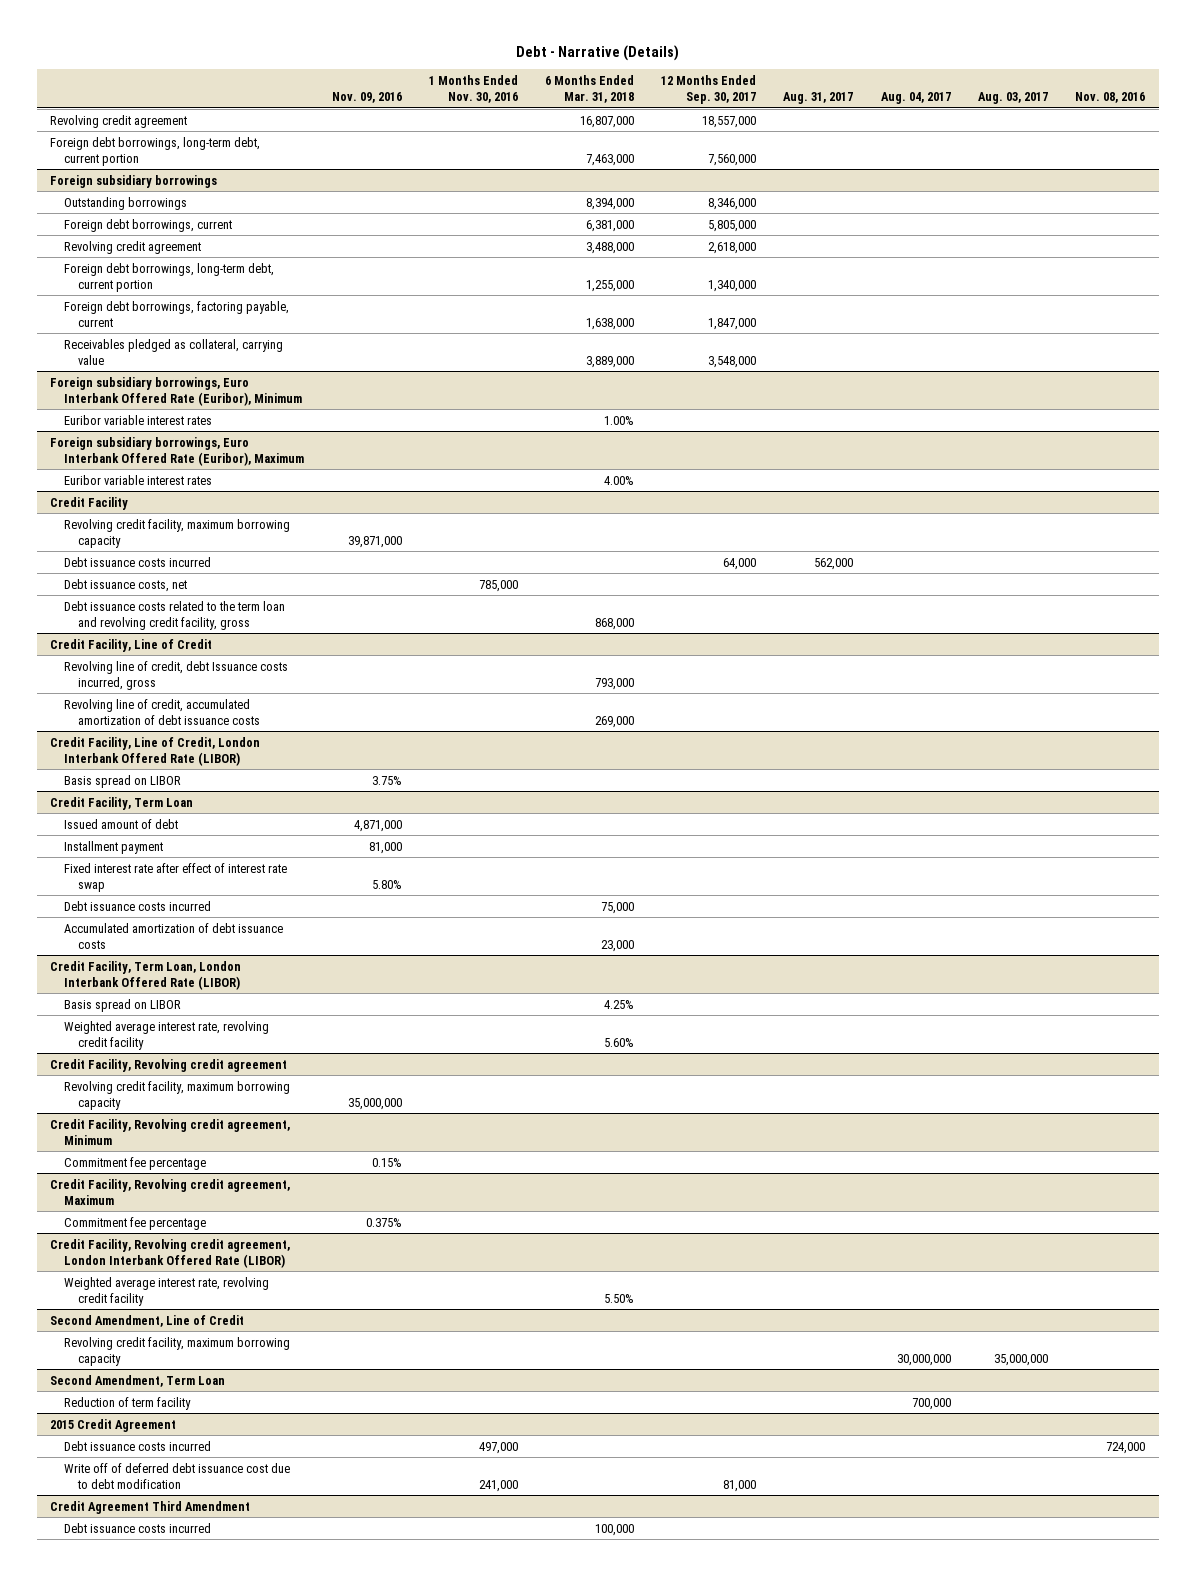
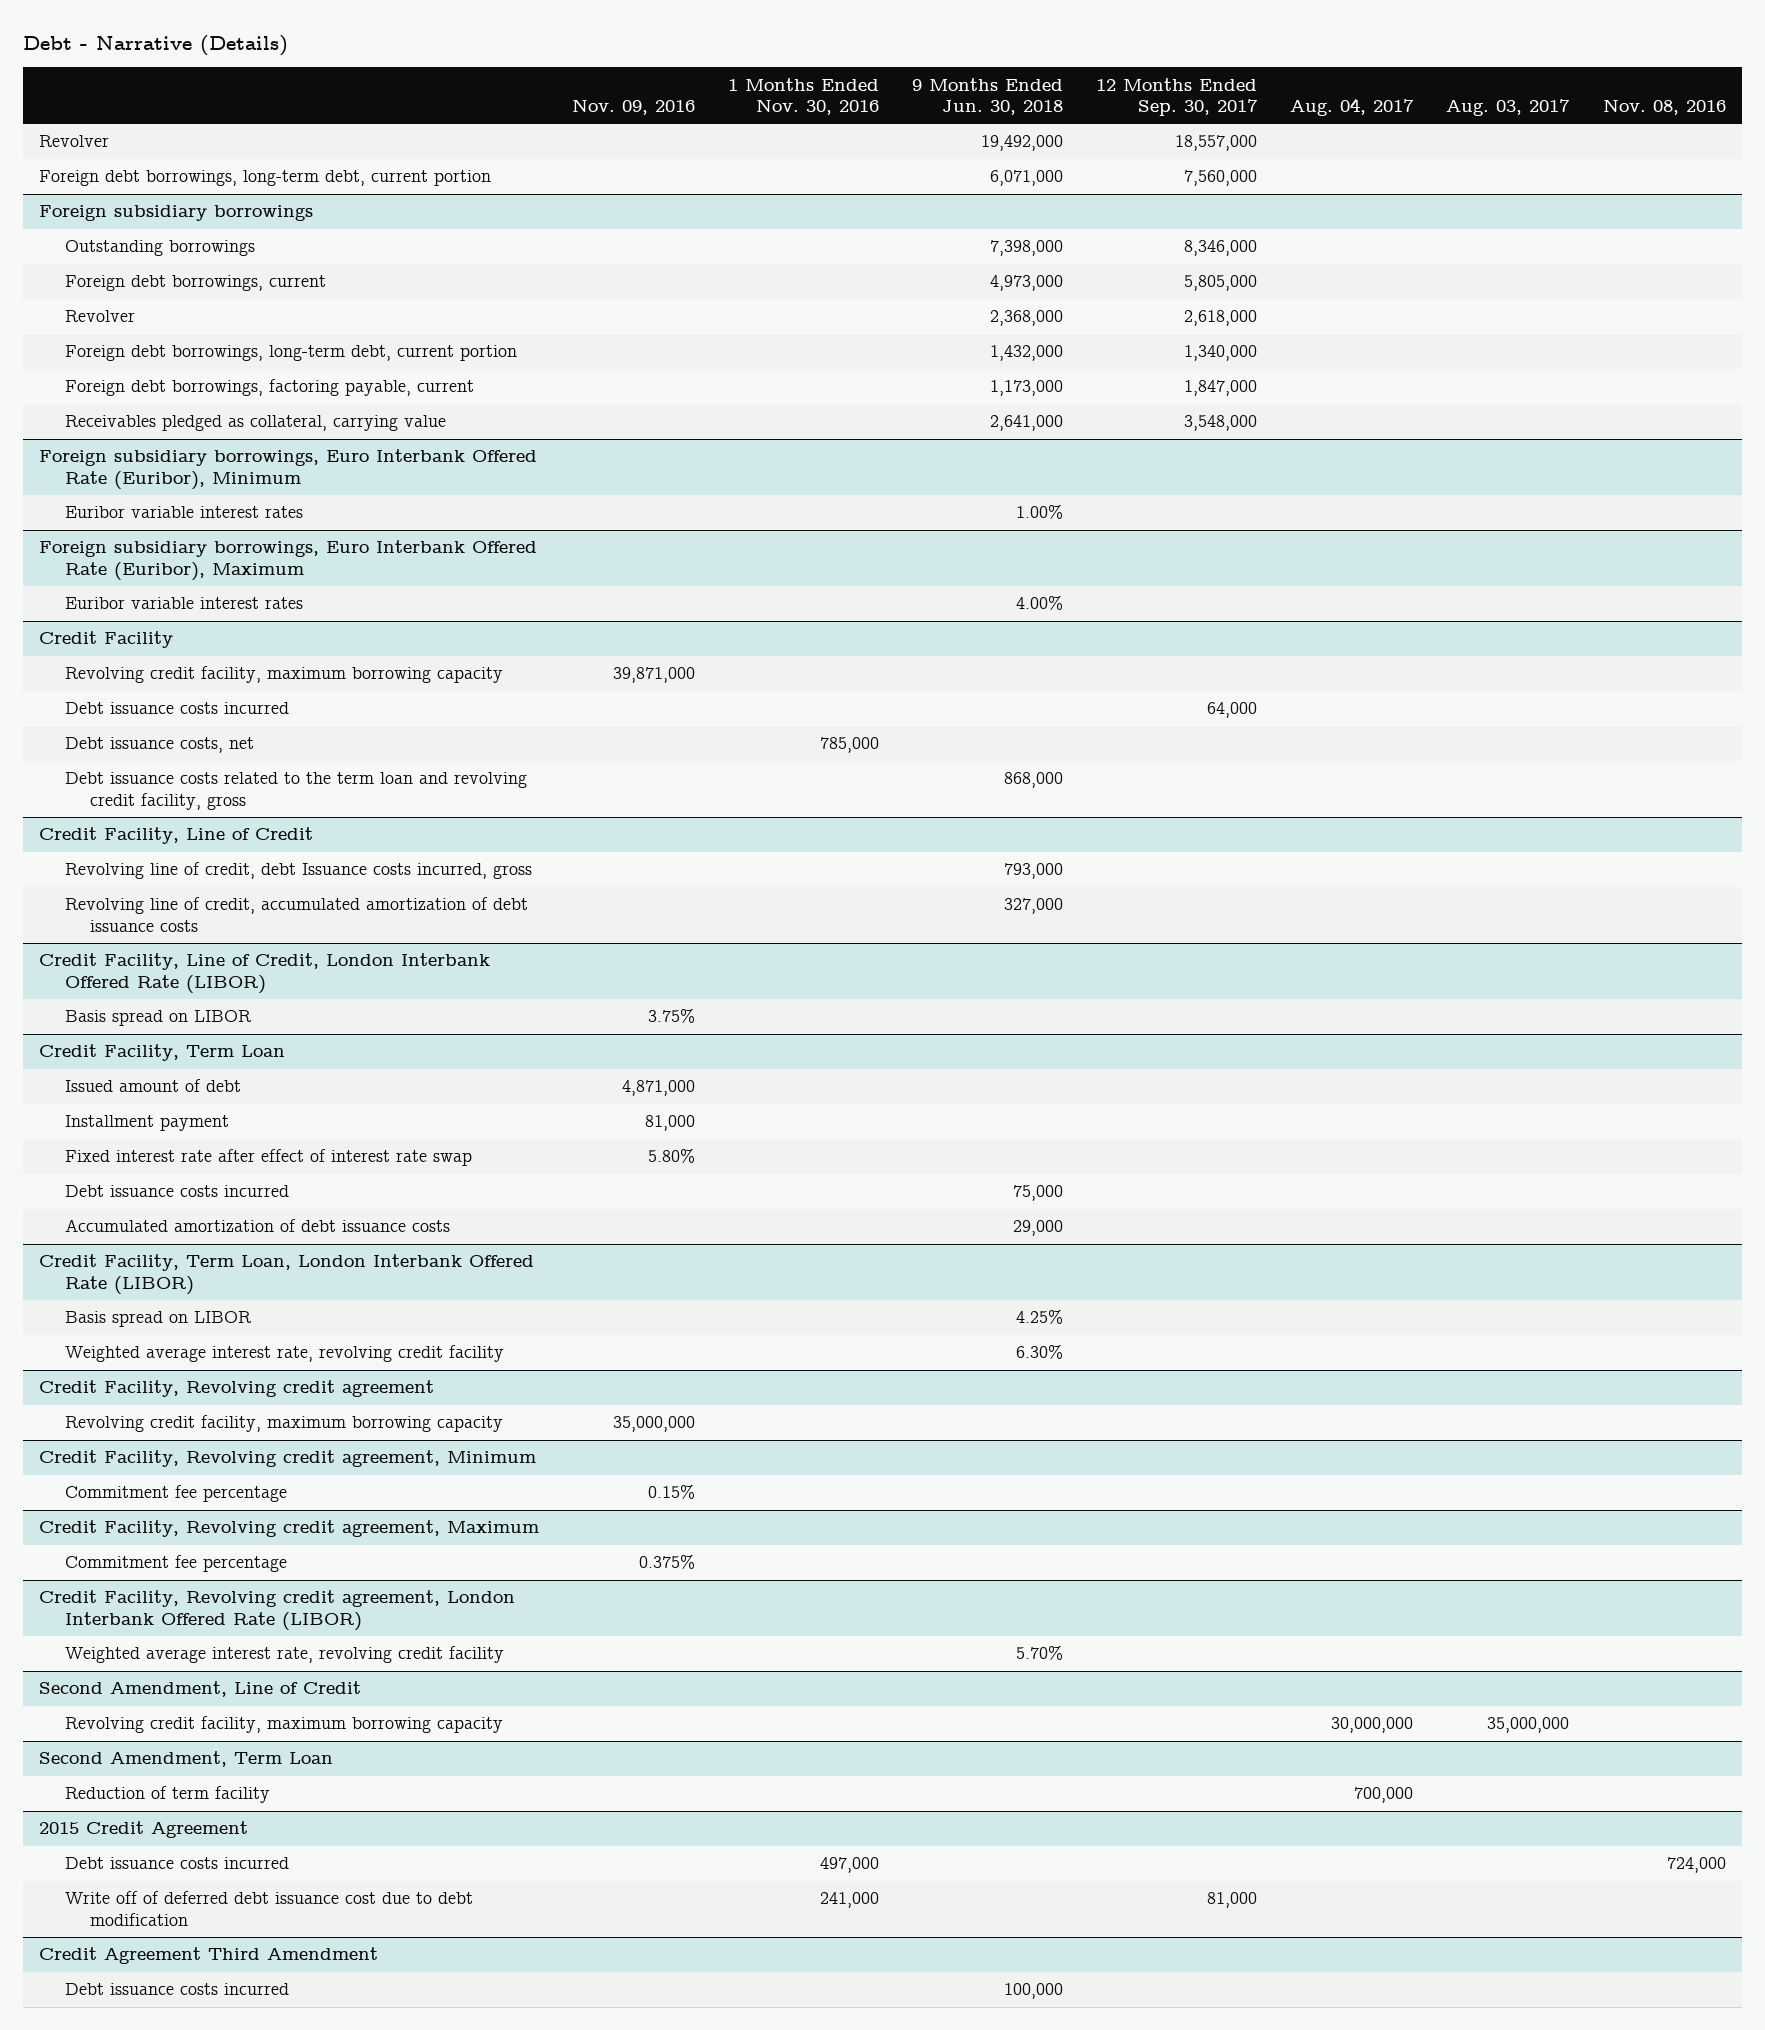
- | Nov. 09, 2016 | 1 Months Ended Nov. 30, 2016 | 6 Months Ended Mar. 31, 2018 | 12 Months Ended Sep. 30, 2017 | Aug. 31, 2017 | Aug. 04, 2017 | Aug. 03, 2017 | Nov. 08, 2016
+ | Nov. 09, 2016 | 1 Months Ended Nov. 30, 2016 | 9 Months Ended Jun. 30, 2018 | 12 Months Ended Sep. 30, 2017 | Aug. 04, 2017 | Aug. 03, 2017 | Nov. 08, 2016
- Revolving credit agreement | | | 16,807,000 | 18,557,000 | | | |
+ Revolver | | | 19,492,000 | 18,557,000 | | |
@ Foreign subsidiary borrowings
- Revolving credit agreement | | | 3,488,000 | 2,618,000 | | | |
+ Revolver | | | 2,368,000 | 2,618,000 | | |

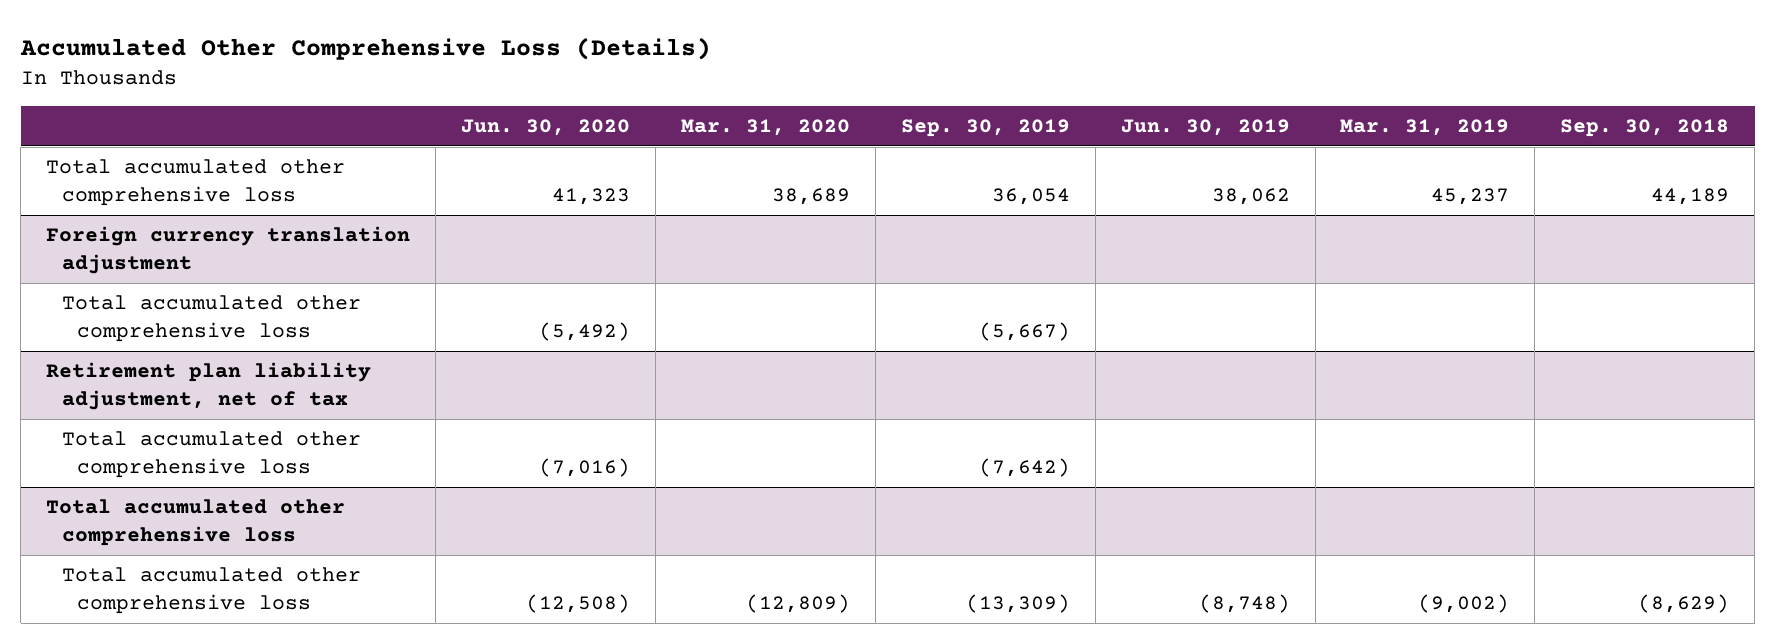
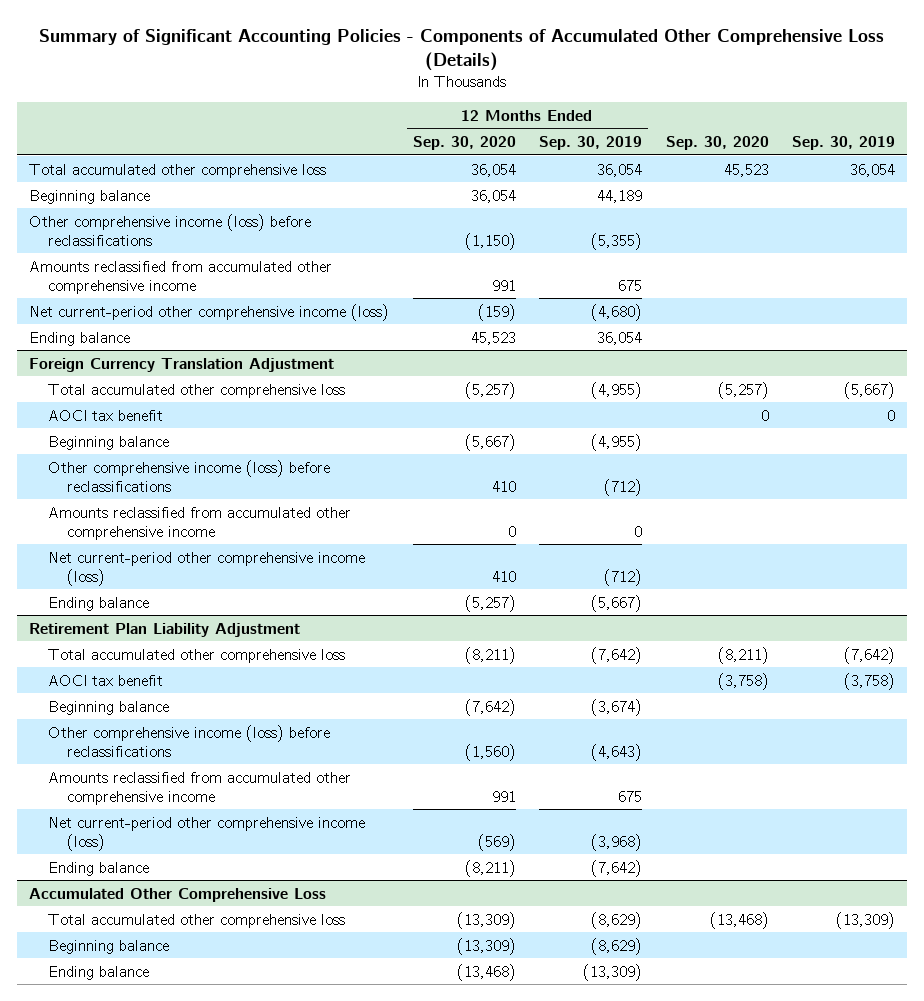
- Accumulated Other Comprehensive Loss (Details)
+ Summary of Significant Accounting Policies - Components of Accumulated Other Comprehensive Loss (Details)
- | Jun. 30, 2020 | Mar. 31, 2020 | Sep. 30, 2019 | Jun. 30, 2019 | Mar. 31, 2019 | Sep. 30, 2018
+ | 12 Months Ended Sep. 30, 2020 | 12 Months Ended Sep. 30, 2019 | Sep. 30, 2020 | Sep. 30, 2019
- Foreign currency translation adjustment
+ Beginning balance | 36,054 | 44,189 | |
+ Other comprehensive income (loss) before reclassifications | (1,150) | (5,355) | |
+ Amounts reclassified from accumulated other comprehensive income | 991 | 675 | |
+ Net current-period other comprehensive income (loss) | (159) | (4,680) | |
+ Ending balance | 45,523 | 36,054 | |
+ Foreign Currency Translation Adjustment
- Retirement plan liability adjustment, net of tax
+ AOCI tax benefit | | | 0 | 0
+ Beginning balance | (5,667) | (4,955) | |
+ Other comprehensive income (loss) before reclassifications | 410 | (712) | |
+ Amounts reclassified from accumulated other comprehensive income | 0 | 0 | |
+ Net current-period other comprehensive income (loss) | 410 | (712) | |
+ Ending balance | (5,257) | (5,667) | |
+ Retirement Plan Liability Adjustment
- Total accumulated other comprehensive loss
+ AOCI tax benefit | | | (3,758) | (3,758)
+ Beginning balance | (7,642) | (3,674) | |
+ Other comprehensive income (loss) before reclassifications | (1,560) | (4,643) | |
+ Amounts reclassified from accumulated other comprehensive income | 991 | 675 | |
+ Net current-period other comprehensive income (loss) | (569) | (3,968) | |
+ Ending balance | (8,211) | (7,642) | |
+ Accumulated Other Comprehensive Loss
+ Beginning balance | (13,309) | (8,629) | |
+ Ending balance | (13,468) | (13,309) | |

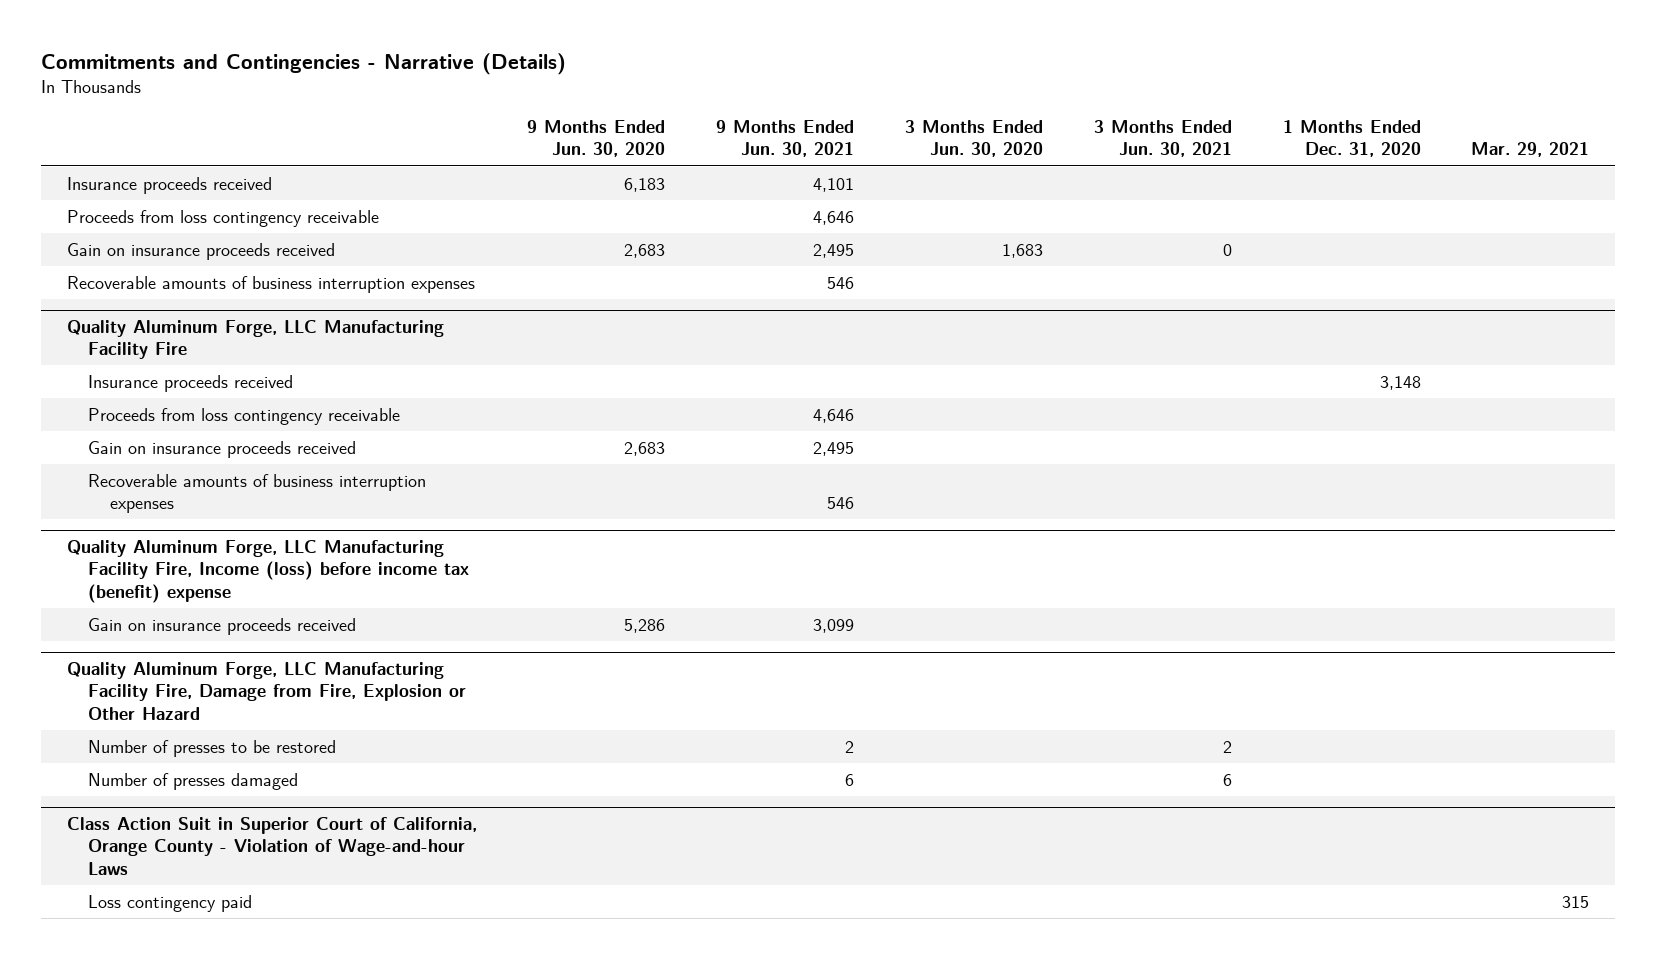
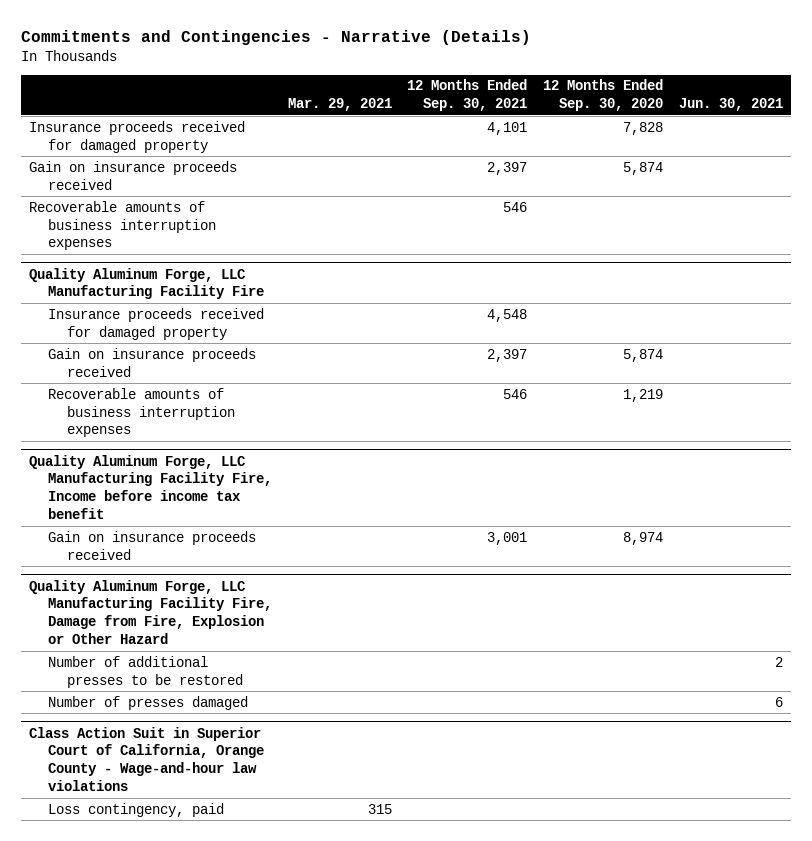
- | 9 Months Ended Jun. 30, 2020 | 9 Months Ended Jun. 30, 2021 | 3 Months Ended Jun. 30, 2020 | 3 Months Ended Jun. 30, 2021 | 1 Months Ended Dec. 31, 2020 | Mar. 29, 2021
+ | Mar. 29, 2021 | 12 Months Ended Sep. 30, 2021 | 12 Months Ended Sep. 30, 2020 | Jun. 30, 2021
- Insurance proceeds received | 6,183 | 4,101 | | | |
- Proceeds from loss contingency receivable | | 4,646 | | | |
+ Insurance proceeds received for damaged property | | 4,101 | 7,828 |
@ Quality Aluminum Forge, LLC Manufacturing Facility Fire
- Insurance proceeds received | | | | | 3,148 |
- Proceeds from loss contingency receivable | | 4,646 | | | |
+ Insurance proceeds received for damaged property | | 4,548 | |
- Quality Aluminum Forge, LLC Manufacturing Facility Fire, Income (loss) before income tax (benefit) expense
+ Quality Aluminum Forge, LLC Manufacturing Facility Fire, Income before income tax benefit
@ Quality Aluminum Forge, LLC Manufacturing Facility Fire, Damage from Fire, Explosion or Other Hazard
- Number of presses to be restored | | 2 | | 2 | |
+ Number of additional presses to be restored | | | | 2
- Class Action Suit in Superior Court of California, Orange County - Violation of Wage-and-hour Laws
- Loss contingency paid | | | | | | 315
+ Class Action Suit in Superior Court of California, Orange County - Wage-and-hour law violations
+ Loss contingency, paid | 315 | | |

